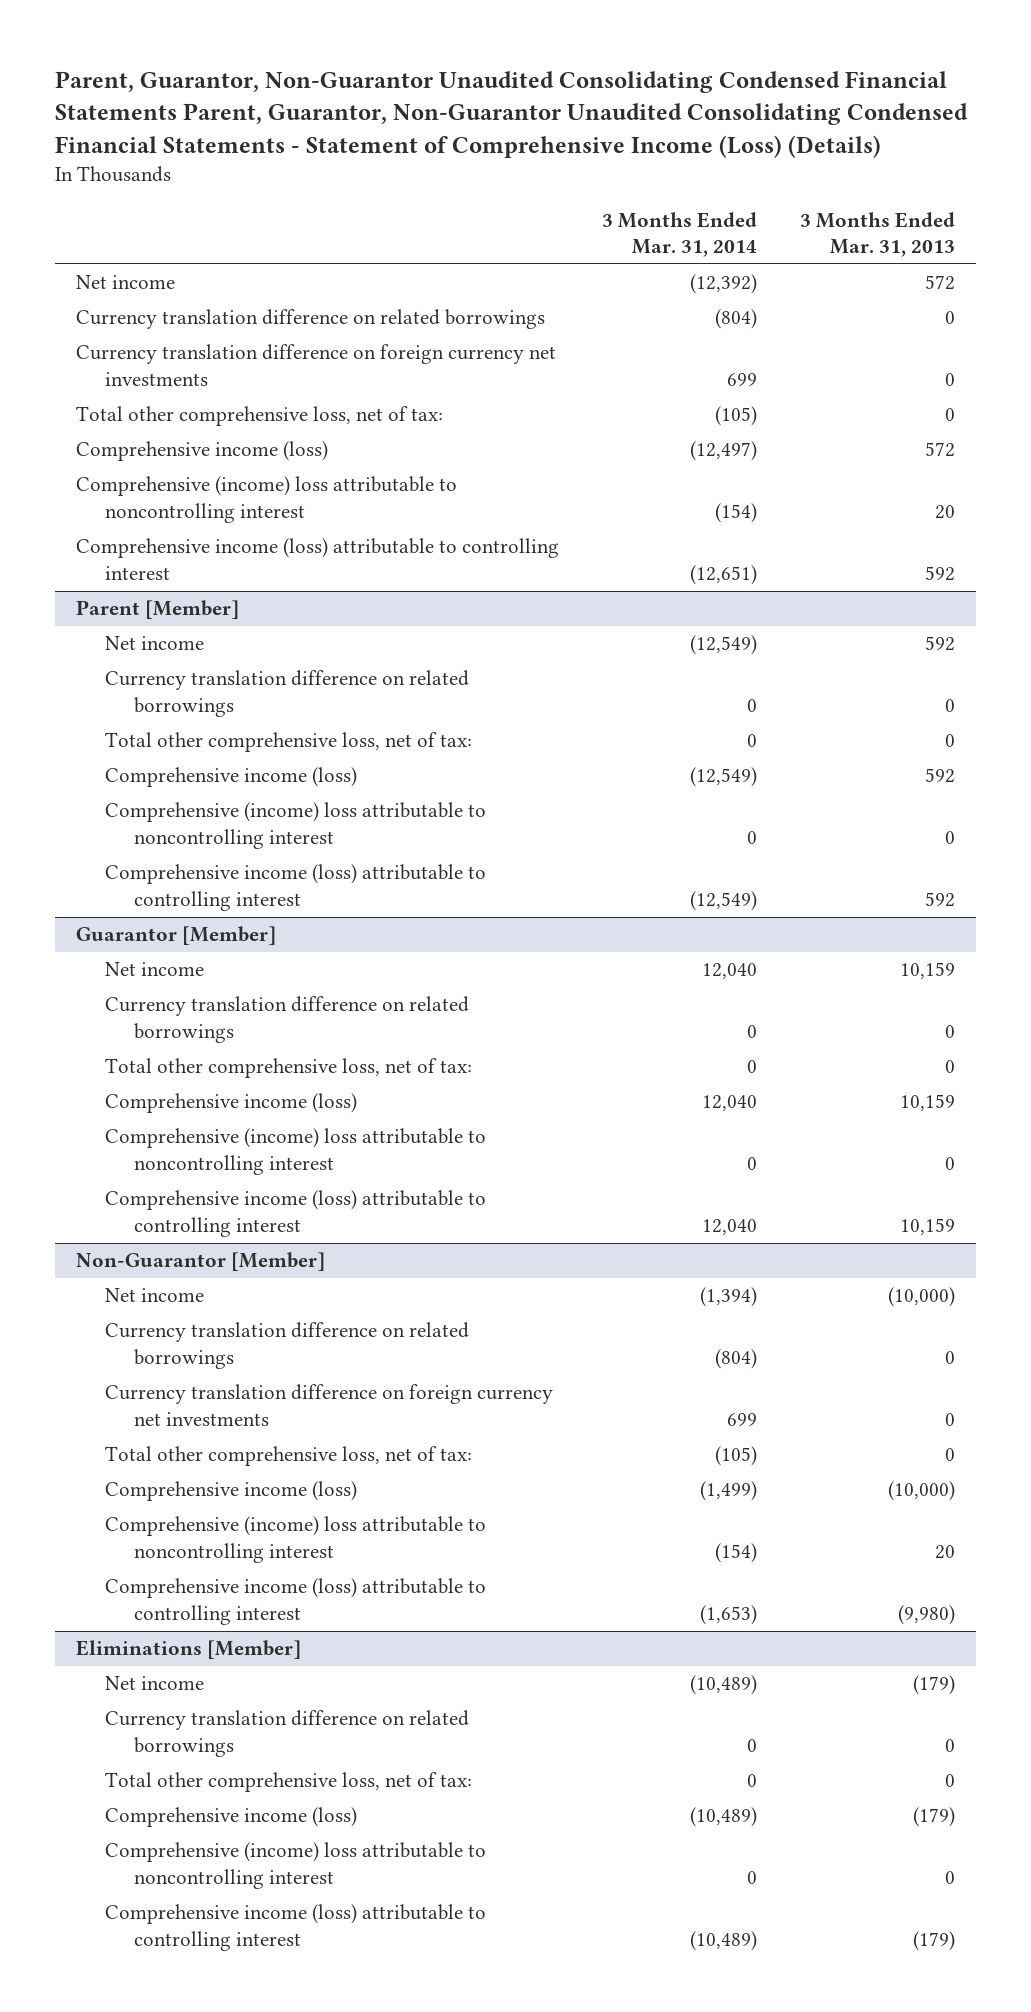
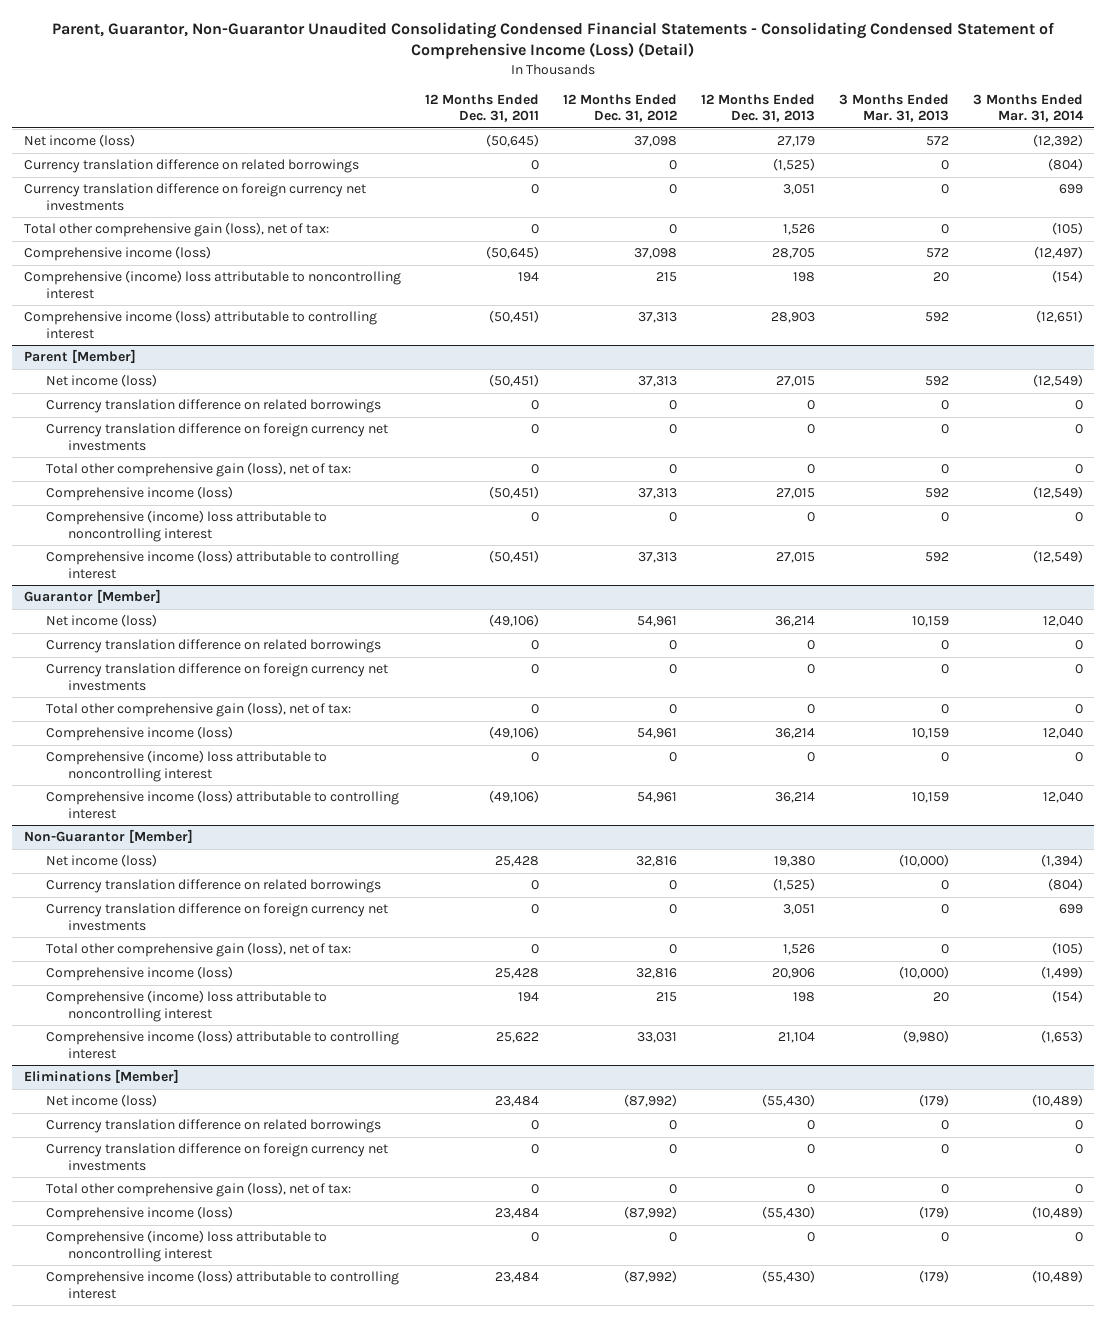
- Parent, Guarantor, Non-Guarantor Unaudited Consolidating Condensed Financial Statements Parent, Guarantor, Non-Guarantor Unaudited Consolidating Condensed Financial Statements - Statement of Comprehensive Income (Loss) (Details)
+ Parent, Guarantor, Non-Guarantor Unaudited Consolidating Condensed Financial Statements - Consolidating Condensed Statement of Comprehensive Income (Loss) (Detail)
- | 3 Months Ended Mar. 31, 2014 | 3 Months Ended Mar. 31, 2013
+ | 12 Months Ended Dec. 31, 2011 | 12 Months Ended Dec. 31, 2012 | 12 Months Ended Dec. 31, 2013 | 3 Months Ended Mar. 31, 2013 | 3 Months Ended Mar. 31, 2014
- Net income | (12,392) | 572
+ Net income (loss) | (50,645) | 37,098 | 27,179 | 572 | (12,392)
- Total other comprehensive loss, net of tax: | (105) | 0
+ Total other comprehensive gain (loss), net of tax: | 0 | 0 | 1,526 | 0 | (105)
@ Parent [Member]
- Net income | (12,549) | 592
+ Net income (loss) | (50,451) | 37,313 | 27,015 | 592 | (12,549)
- Total other comprehensive loss, net of tax: | 0 | 0
+ Currency translation difference on foreign currency net investments | 0 | 0 | 0 | 0 | 0
+ Total other comprehensive gain (loss), net of tax: | 0 | 0 | 0 | 0 | 0
@ Guarantor [Member]
- Net income | 12,040 | 10,159
+ Net income (loss) | (49,106) | 54,961 | 36,214 | 10,159 | 12,040
- Total other comprehensive loss, net of tax: | 0 | 0
+ Currency translation difference on foreign currency net investments | 0 | 0 | 0 | 0 | 0
+ Total other comprehensive gain (loss), net of tax: | 0 | 0 | 0 | 0 | 0
@ Non-Guarantor [Member]
- Net income | (1,394) | (10,000)
+ Net income (loss) | 25,428 | 32,816 | 19,380 | (10,000) | (1,394)
- Total other comprehensive loss, net of tax: | (105) | 0
+ Total other comprehensive gain (loss), net of tax: | 0 | 0 | 1,526 | 0 | (105)
@ Eliminations [Member]
- Net income | (10,489) | (179)
+ Net income (loss) | 23,484 | (87,992) | (55,430) | (179) | (10,489)
- Total other comprehensive loss, net of tax: | 0 | 0
+ Currency translation difference on foreign currency net investments | 0 | 0 | 0 | 0 | 0
+ Total other comprehensive gain (loss), net of tax: | 0 | 0 | 0 | 0 | 0

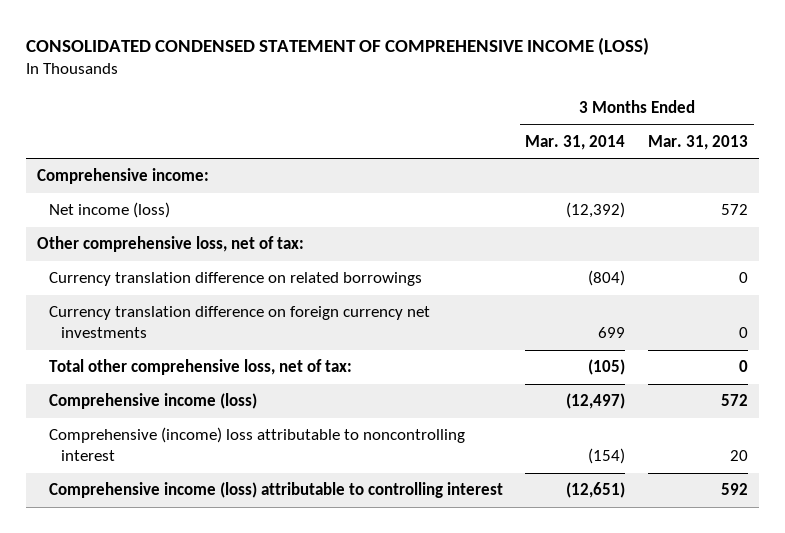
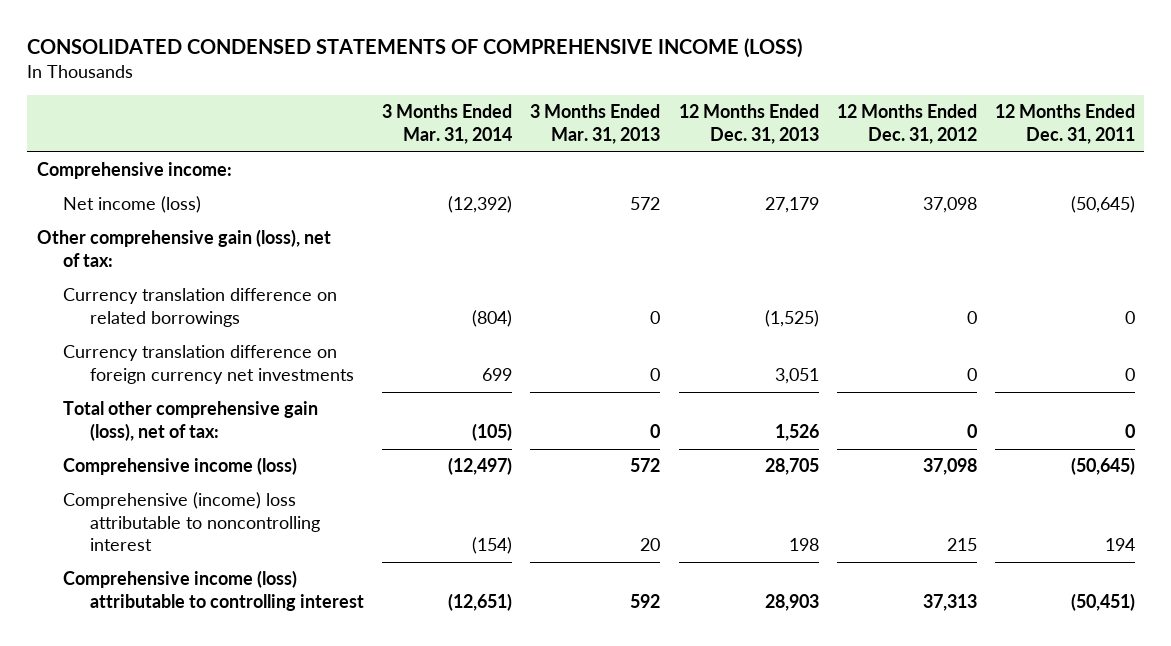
- CONSOLIDATED CONDENSED STATEMENT OF COMPREHENSIVE INCOME (LOSS)
+ CONSOLIDATED CONDENSED STATEMENTS OF COMPREHENSIVE INCOME (LOSS)
- | 3 Months Ended Mar. 31, 2014 | 3 Months Ended Mar. 31, 2013
+ | 3 Months Ended Mar. 31, 2014 | 3 Months Ended Mar. 31, 2013 | 12 Months Ended Dec. 31, 2013 | 12 Months Ended Dec. 31, 2012 | 12 Months Ended Dec. 31, 2011
- Other comprehensive loss, net of tax:
+ Other comprehensive gain (loss), net of tax:
- Total other comprehensive loss, net of tax: | (105) | 0
+ Total other comprehensive gain (loss), net of tax: | (105) | 0 | 1,526 | 0 | 0

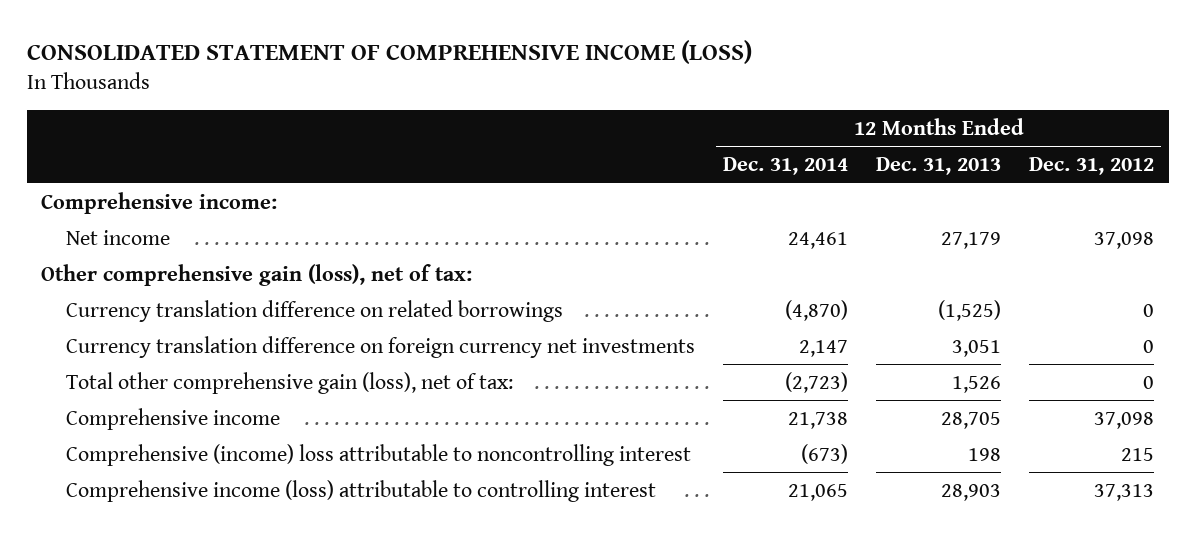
- CONSOLIDATED CONDENSED STATEMENTS OF COMPREHENSIVE INCOME (LOSS)
+ CONSOLIDATED STATEMENT OF COMPREHENSIVE INCOME (LOSS)
- | 3 Months Ended Mar. 31, 2014 | 3 Months Ended Mar. 31, 2013 | 12 Months Ended Dec. 31, 2013 | 12 Months Ended Dec. 31, 2012 | 12 Months Ended Dec. 31, 2011
+ | 12 Months Ended Dec. 31, 2014 | 12 Months Ended Dec. 31, 2013 | 12 Months Ended Dec. 31, 2012
- Net income (loss) | (12,392) | 572 | 27,179 | 37,098 | (50,645)
+ Net income | 24,461 | 27,179 | 37,098
- Comprehensive income (loss) | (12,497) | 572 | 28,705 | 37,098 | (50,645)
+ Comprehensive income | 21,738 | 28,705 | 37,098

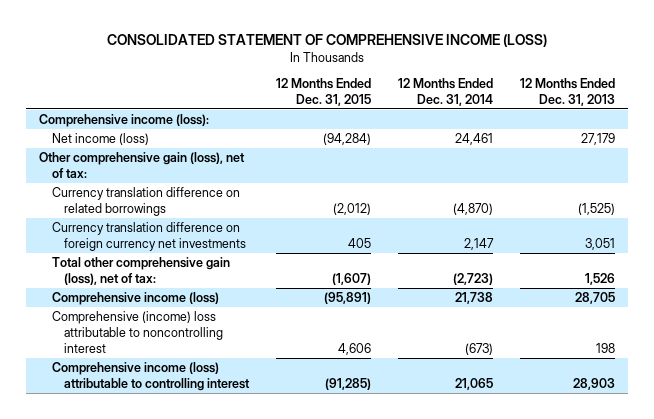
- | 12 Months Ended Dec. 31, 2014 | 12 Months Ended Dec. 31, 2013 | 12 Months Ended Dec. 31, 2012
+ | 12 Months Ended Dec. 31, 2015 | 12 Months Ended Dec. 31, 2014 | 12 Months Ended Dec. 31, 2013
- Comprehensive income:
- Net income | 24,461 | 27,179 | 37,098
+ Comprehensive income (loss):
+ Net income (loss) | (94,284) | 24,461 | 27,179
- Comprehensive income | 21,738 | 28,705 | 37,098
+ Comprehensive income (loss) | (95,891) | 21,738 | 28,705

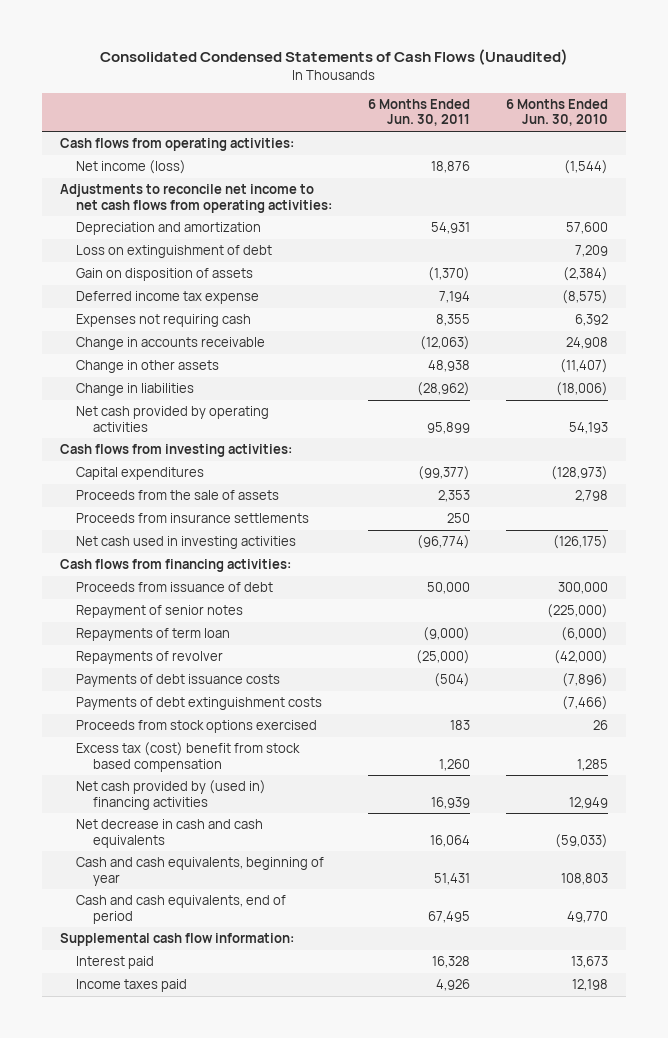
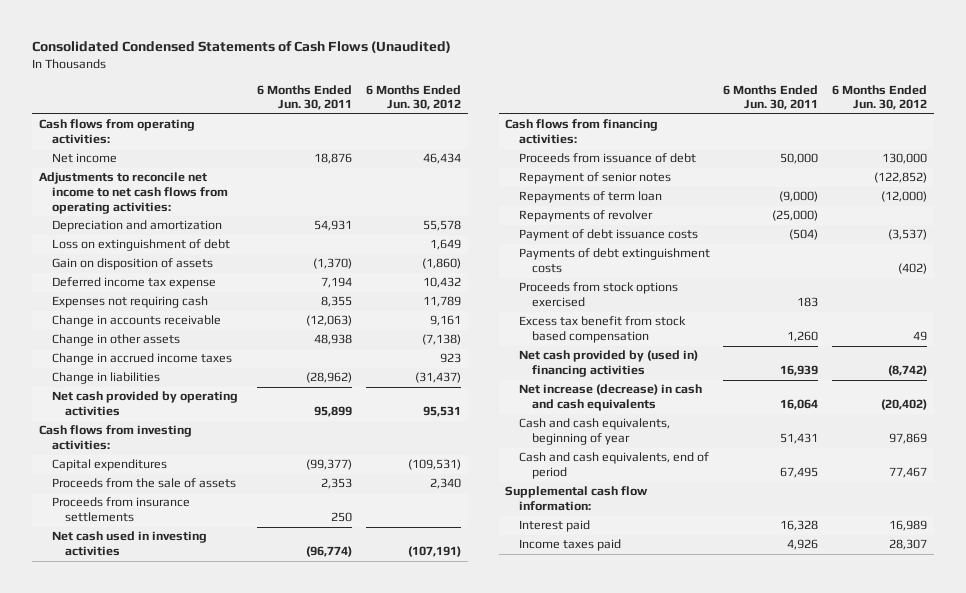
- | 6 Months Ended Jun. 30, 2011 | 6 Months Ended Jun. 30, 2010
+ | 6 Months Ended Jun. 30, 2011 | 6 Months Ended Jun. 30, 2012
- Net income (loss) | 18,876 | (1,544)
+ Net income | 18,876 | 46,434
+ Change in accrued income taxes | | 923
- Payments of debt issuance costs | (504) | (7,896)
+ Payment of debt issuance costs | (504) | (3,537)
- Excess tax (cost) benefit from stock based compensation | 1,260 | 1,285
+ Excess tax benefit from stock based compensation | 1,260 | 49
- Net decrease in cash and cash equivalents | 16,064 | (59,033)
+ Net increase (decrease) in cash and cash equivalents | 16,064 | (20,402)

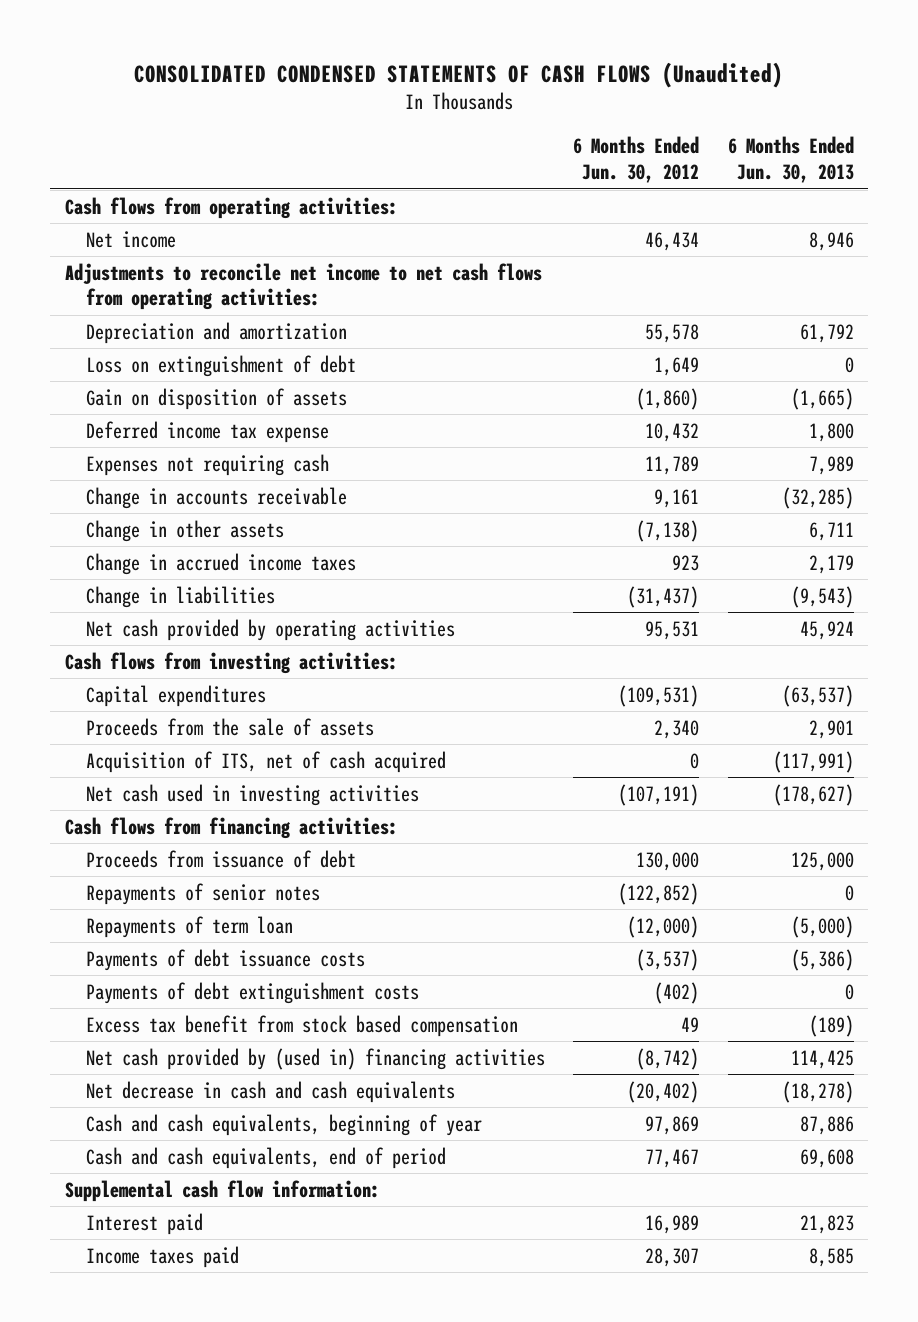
- Consolidated Condensed Statements of Cash Flows (Unaudited)
+ CONSOLIDATED CONDENSED STATEMENTS OF CASH FLOWS (Unaudited)
- | 6 Months Ended Jun. 30, 2011 | 6 Months Ended Jun. 30, 2012
+ | 6 Months Ended Jun. 30, 2012 | 6 Months Ended Jun. 30, 2013
- Proceeds from insurance settlements | 250 |
+ Acquisition of ITS, net of cash acquired | 0 | (117,991)
- Repayment of senior notes | | (122,852)
+ Repayments of senior notes | (122,852) | 0
- Repayments of revolver | (25,000) |
- Payment of debt issuance costs | (504) | (3,537)
+ Payments of debt issuance costs | (3,537) | (5,386)
- Proceeds from stock options exercised | 183 |
- Net increase (decrease) in cash and cash equivalents | 16,064 | (20,402)
+ Net decrease in cash and cash equivalents | (20,402) | (18,278)

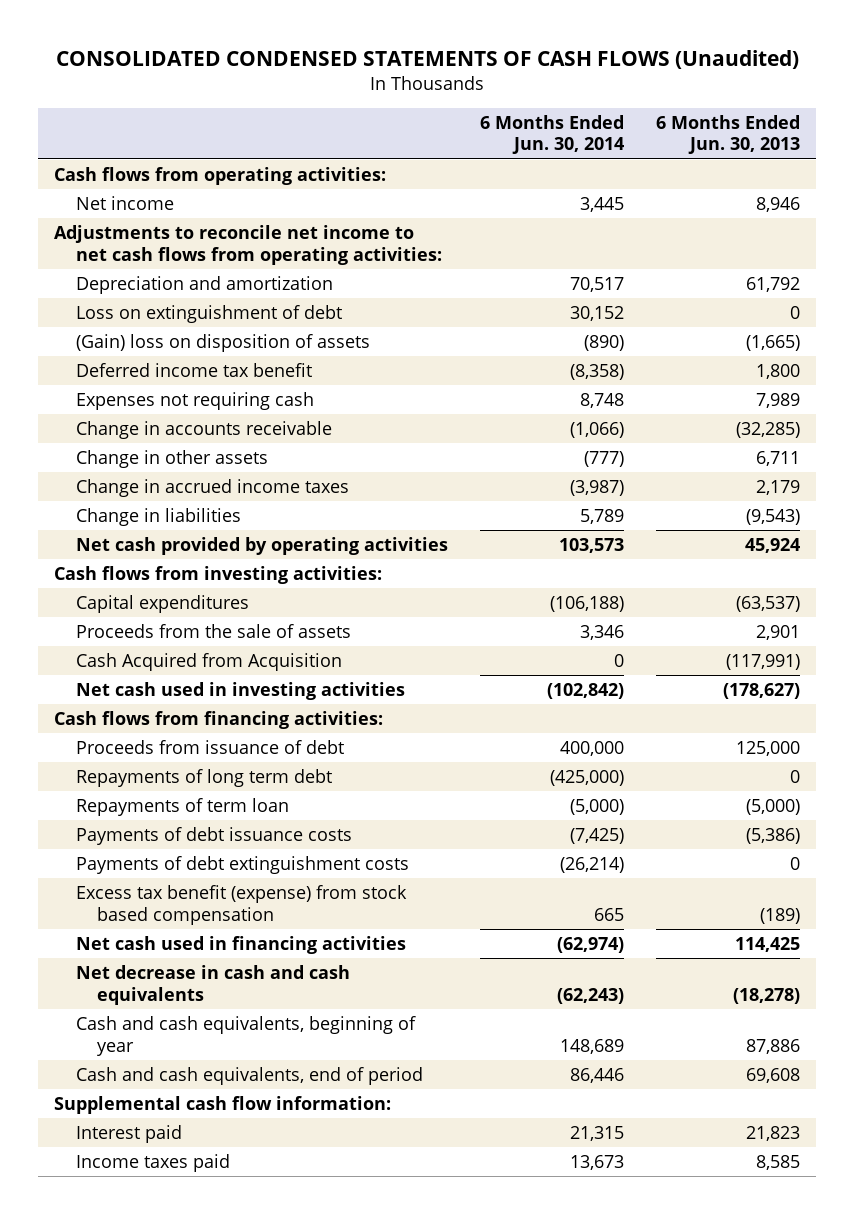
- | 6 Months Ended Jun. 30, 2012 | 6 Months Ended Jun. 30, 2013
+ | 6 Months Ended Jun. 30, 2014 | 6 Months Ended Jun. 30, 2013
- Gain on disposition of assets | (1,860) | (1,665)
- Deferred income tax expense | 10,432 | 1,800
+ (Gain) loss on disposition of assets | (890) | (1,665)
+ Deferred income tax benefit | (8,358) | 1,800
- Acquisition of ITS, net of cash acquired | 0 | (117,991)
+ Cash Acquired from Acquisition | 0 | (117,991)
- Repayments of senior notes | (122,852) | 0
+ Repayments of long term debt | (425,000) | 0
- Excess tax benefit from stock based compensation | 49 | (189)
- Net cash provided by (used in) financing activities | (8,742) | 114,425
+ Excess tax benefit (expense) from stock based compensation | 665 | (189)
+ Net cash used in financing activities | (62,974) | 114,425

